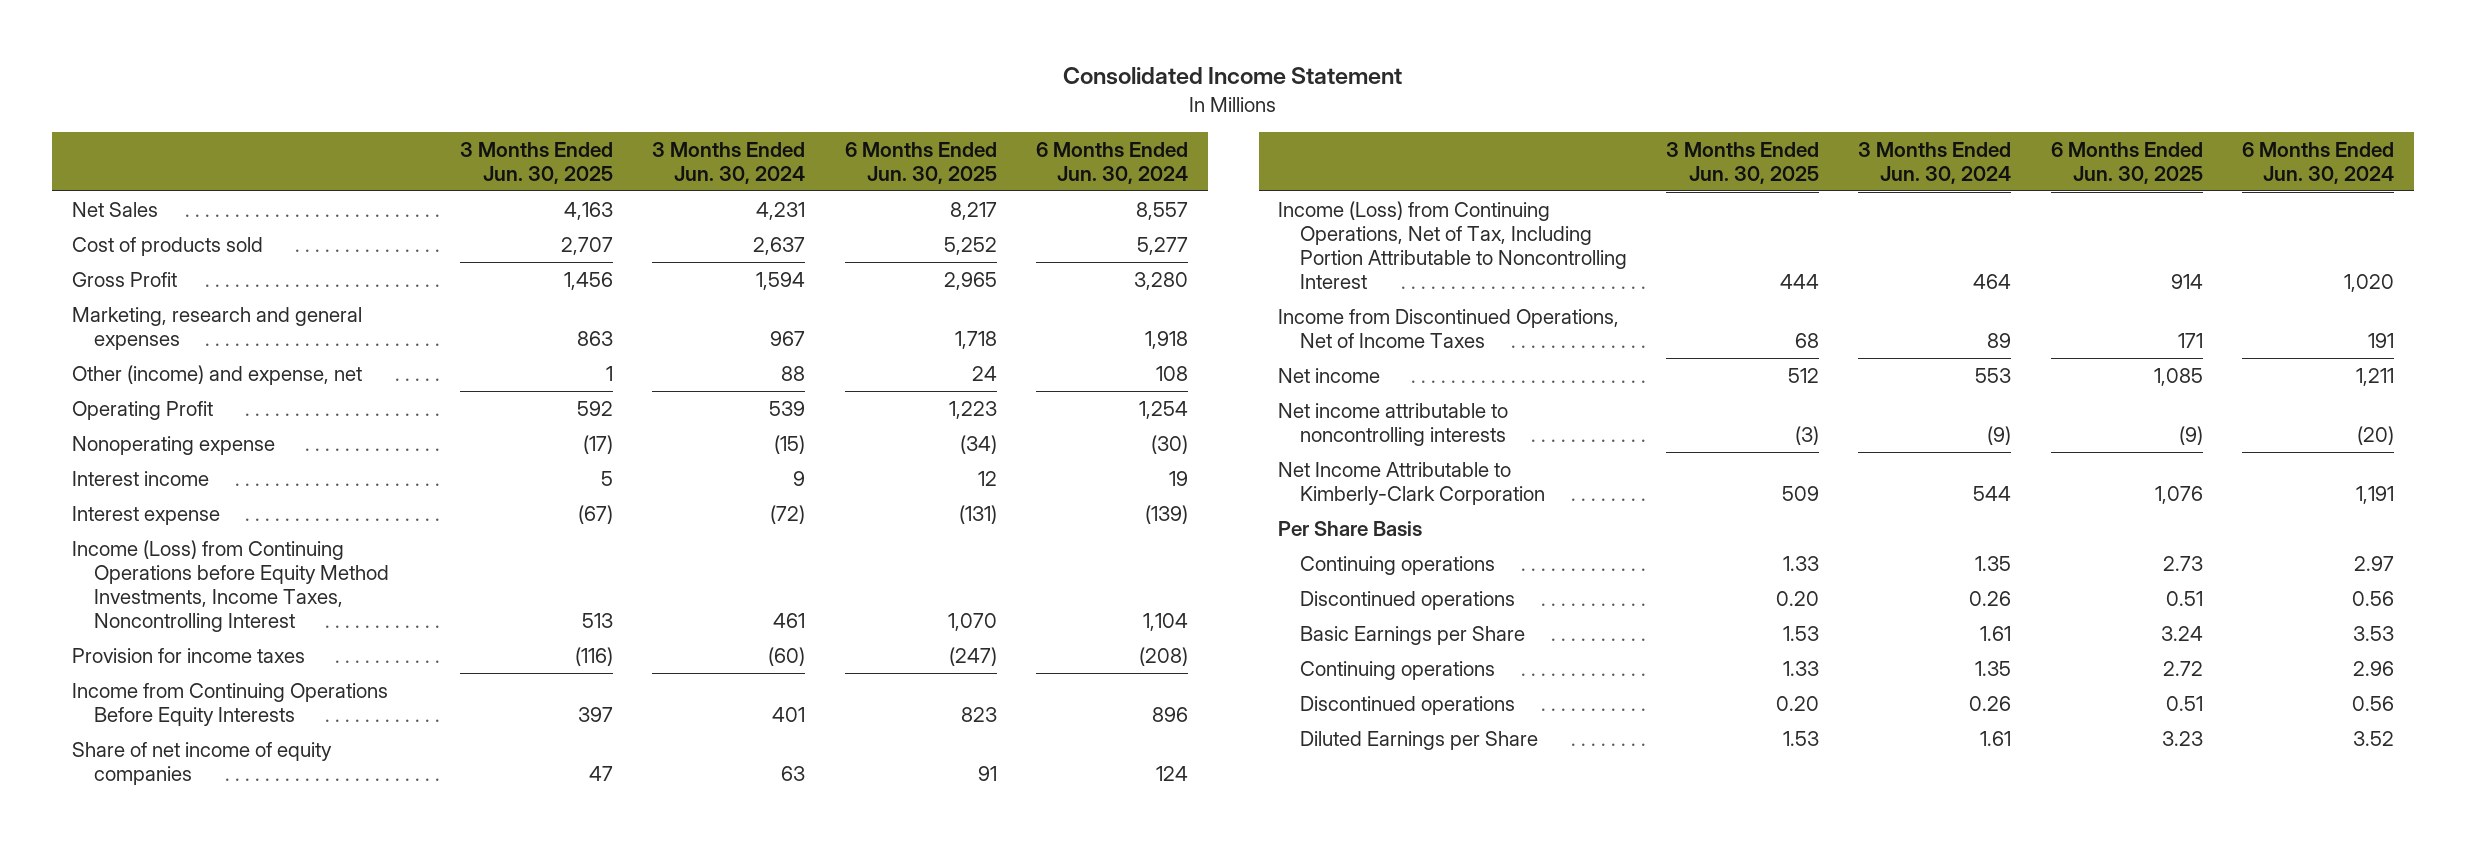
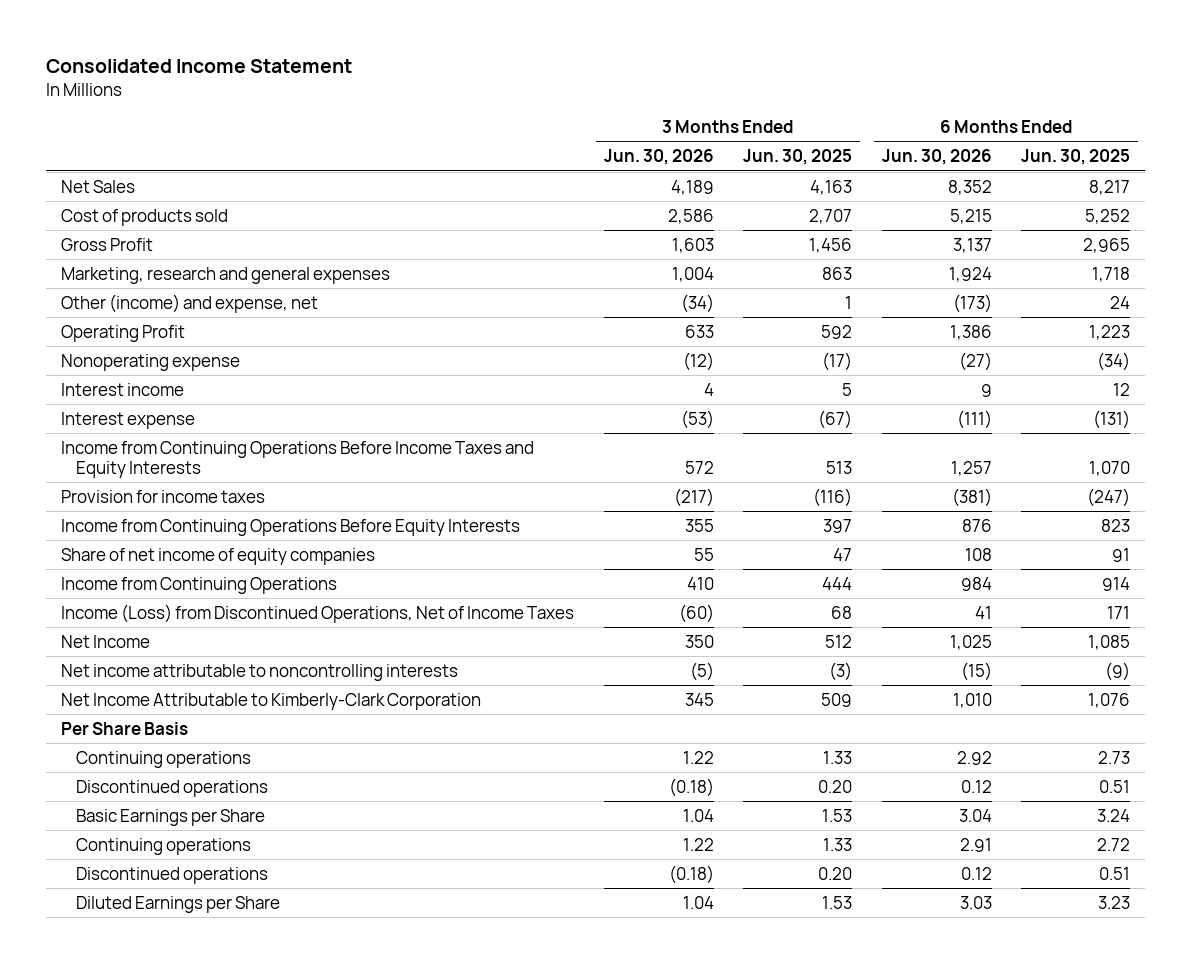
- | 3 Months Ended Jun. 30, 2025 | 3 Months Ended Jun. 30, 2024 | 6 Months Ended Jun. 30, 2025 | 6 Months Ended Jun. 30, 2024
+ | 3 Months Ended Jun. 30, 2026 | 3 Months Ended Jun. 30, 2025 | 6 Months Ended Jun. 30, 2026 | 6 Months Ended Jun. 30, 2025
- Income (Loss) from Continuing Operations before Equity Method Investments, Income Taxes, Noncontrolling Interest | 513 | 461 | 1,070 | 1,104
+ Income from Continuing Operations Before Income Taxes and Equity Interests | 572 | 513 | 1,257 | 1,070
- Income (Loss) from Continuing Operations, Net of Tax, Including Portion Attributable to Noncontrolling Interest | 444 | 464 | 914 | 1,020
- Income from Discontinued Operations, Net of Income Taxes | 68 | 89 | 171 | 191
- Net income | 512 | 553 | 1,085 | 1,211
+ Income from Continuing Operations | 410 | 444 | 984 | 914
+ Income (Loss) from Discontinued Operations, Net of Income Taxes | (60) | 68 | 41 | 171
+ Net Income | 350 | 512 | 1,025 | 1,085

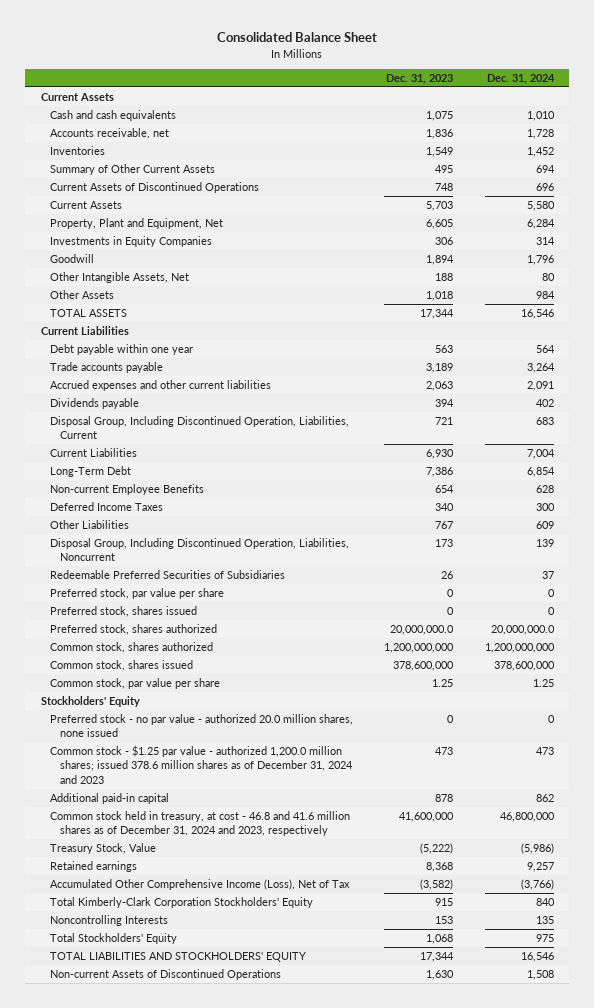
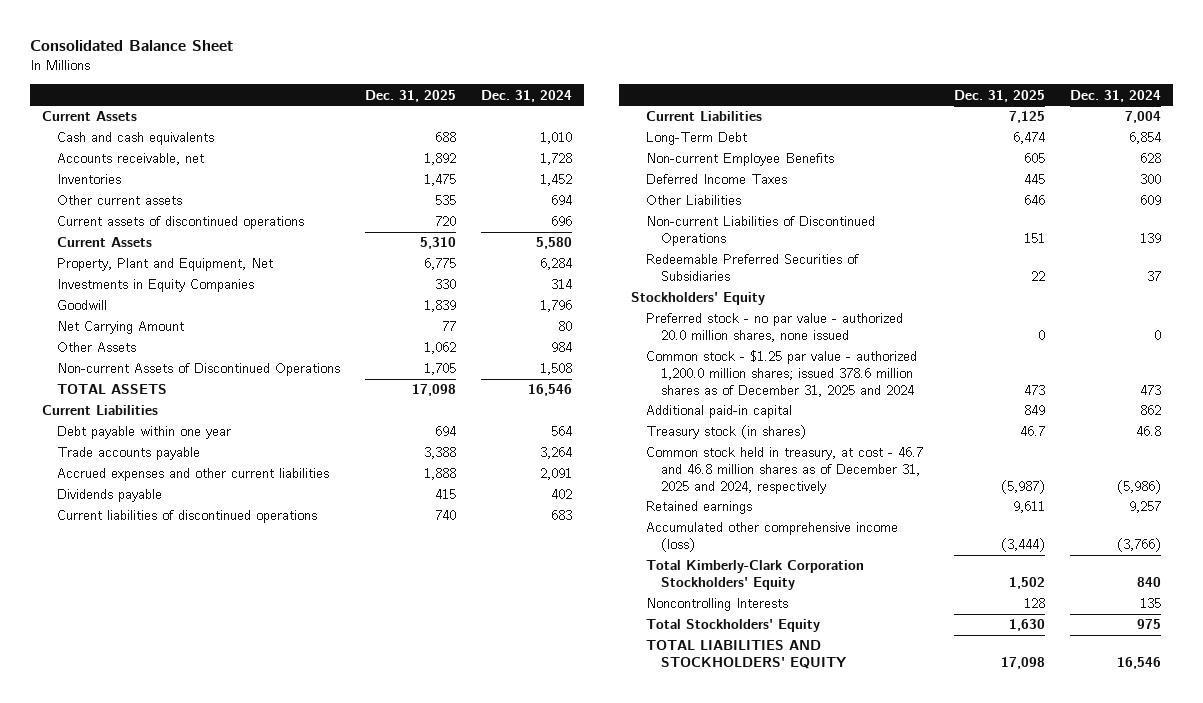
- | Dec. 31, 2023 | Dec. 31, 2024
+ | Dec. 31, 2025 | Dec. 31, 2024
- Summary of Other Current Assets | 495 | 694
- Current Assets of Discontinued Operations | 748 | 696
+ Other current assets | 535 | 694
+ Current assets of discontinued operations | 720 | 696
- Other Intangible Assets, Net | 188 | 80
+ Net Carrying Amount | 77 | 80
moved up: Non-current Assets of Discontinued Operations | 1,705 | 1,508
- Disposal Group, Including Discontinued Operation, Liabilities, Current | 721 | 683
+ Current liabilities of discontinued operations | 740 | 683
- Disposal Group, Including Discontinued Operation, Liabilities, Noncurrent | 173 | 139
+ Non-current Liabilities of Discontinued Operations | 151 | 139
- Preferred stock, par value per share | 0 | 0
- Preferred stock, shares issued | 0 | 0
- Preferred stock, shares authorized | 20,000,000.0 | 20,000,000.0
- Common stock, shares authorized | 1,200,000,000 | 1,200,000,000
- Common stock, shares issued | 378,600,000 | 378,600,000
- Common stock, par value per share | 1.25 | 1.25
- Common stock - $1.25 par value - authorized 1,200.0 million shares; issued 378.6 million shares as of December 31, 2024 and 2023 | 473 | 473
+ Common stock - $1.25 par value - authorized 1,200.0 million shares; issued 378.6 million shares as of December 31, 2025 and 2024 | 473 | 473
- Common stock held in treasury, at cost - 46.8 and 41.6 million shares as of December 31, 2024 and 2023, respectively | 41,600,000 | 46,800,000
- Treasury Stock, Value | (5,222) | (5,986)
+ Treasury stock (in shares) | 46.7 | 46.8
+ Common stock held in treasury, at cost - 46.7 and 46.8 million shares as of December 31, 2025 and 2024, respectively | (5,987) | (5,986)
- Accumulated Other Comprehensive Income (Loss), Net of Tax | (3,582) | (3,766)
+ Accumulated other comprehensive income (loss) | (3,444) | (3,766)

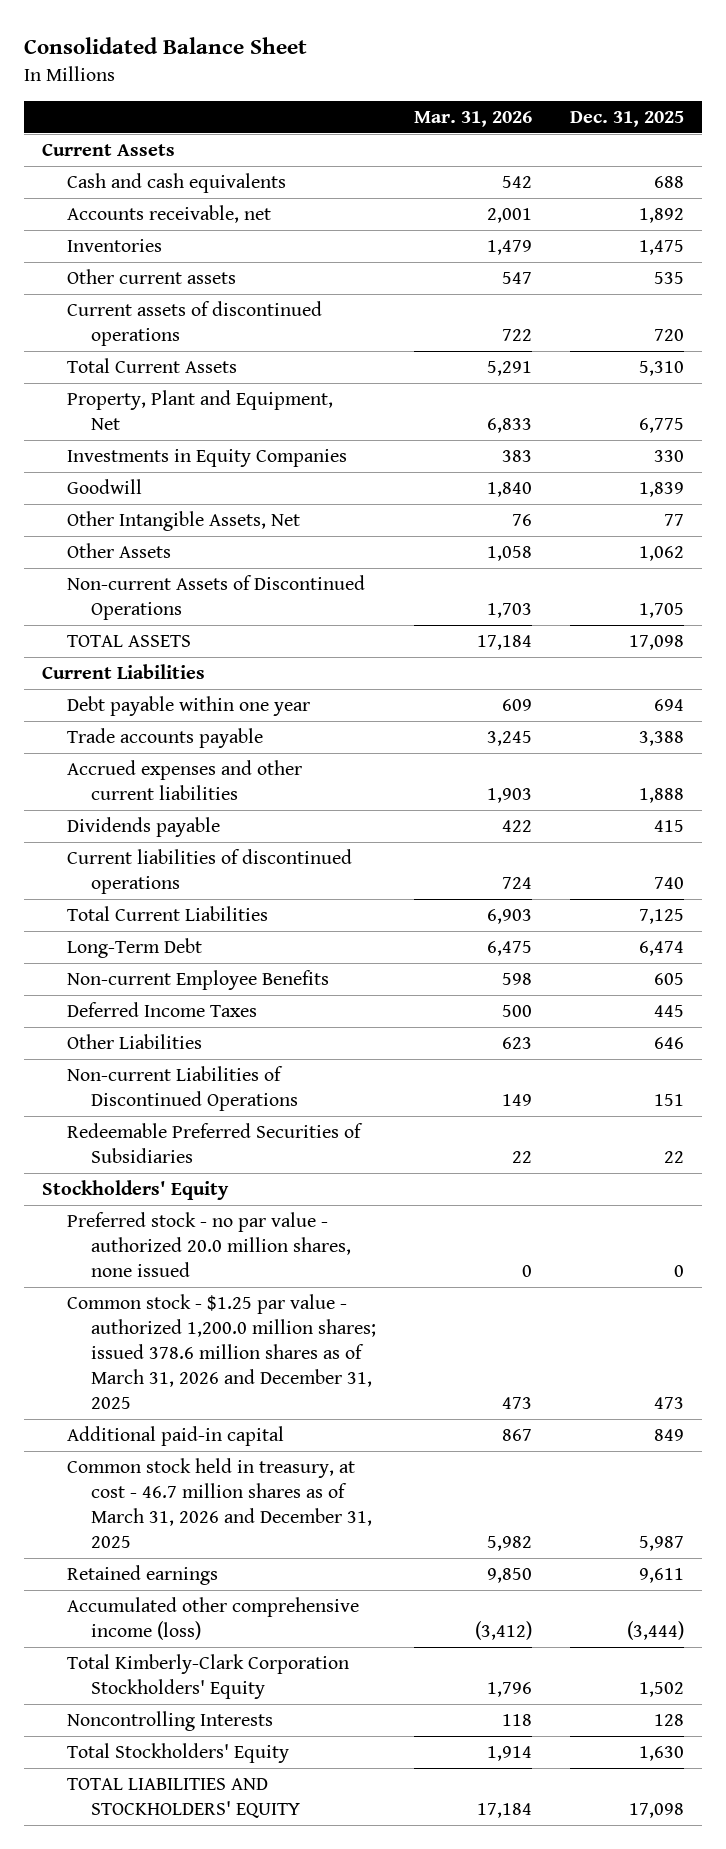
- | Dec. 31, 2025 | Dec. 31, 2024
+ | Mar. 31, 2026 | Dec. 31, 2025
- Current Assets | 5,310 | 5,580
+ Total Current Assets | 5,291 | 5,310
- Net Carrying Amount | 77 | 80
+ Other Intangible Assets, Net | 76 | 77
- Current Liabilities | 7,125 | 7,004
+ Total Current Liabilities | 6,903 | 7,125
- Common stock - $1.25 par value - authorized 1,200.0 million shares; issued 378.6 million shares as of December 31, 2025 and 2024 | 473 | 473
+ Common stock - $1.25 par value - authorized 1,200.0 million shares; issued 378.6 million shares as of March 31, 2026 and December 31, 2025 | 473 | 473
- Treasury stock (in shares) | 46.7 | 46.8
- Common stock held in treasury, at cost - 46.7 and 46.8 million shares as of December 31, 2025 and 2024, respectively | (5,987) | (5,986)
+ Common stock held in treasury, at cost - 46.7 million shares as of March 31, 2026 and December 31, 2025 | 5,982 | 5,987

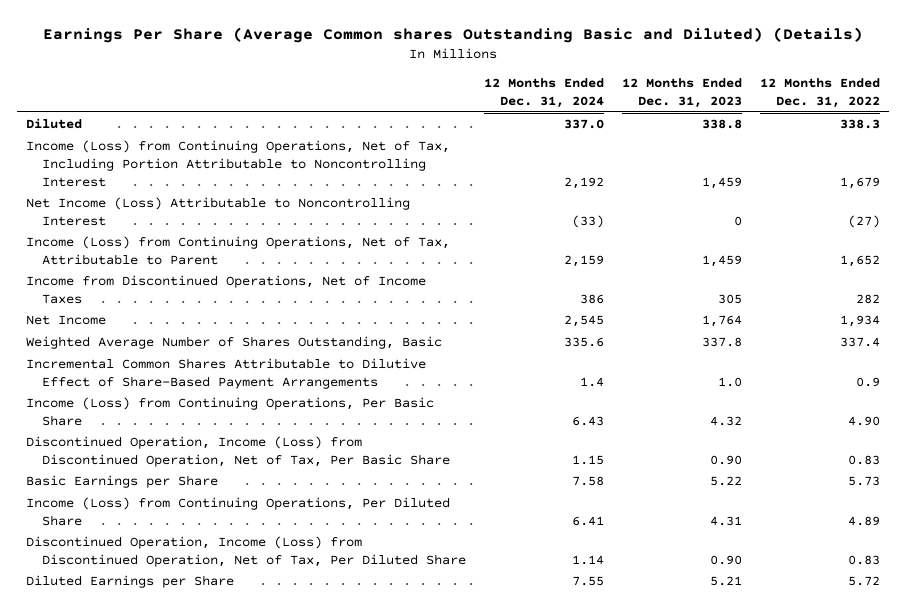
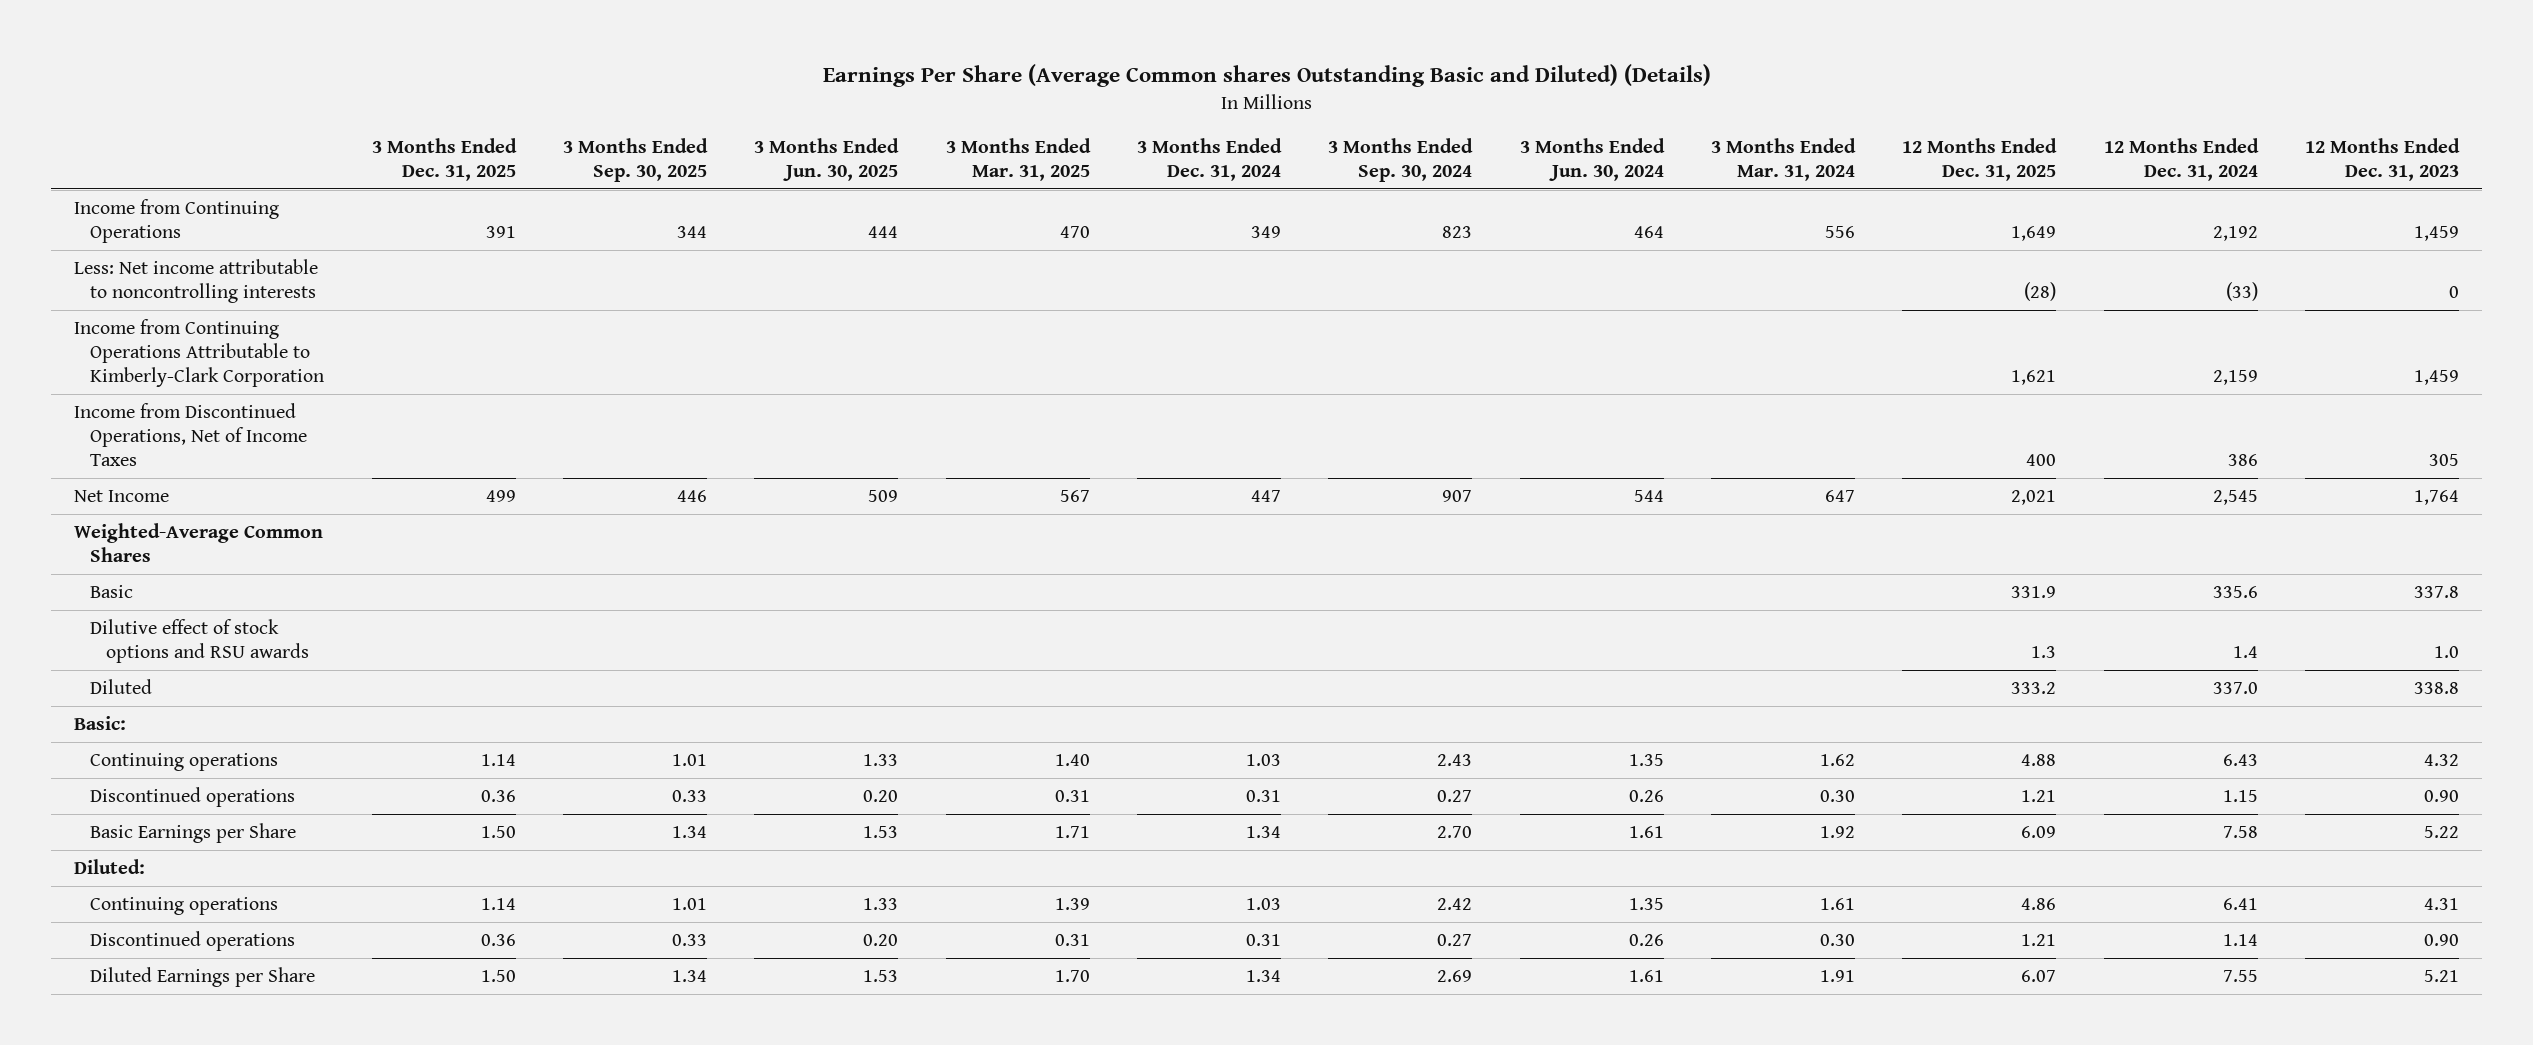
- | 12 Months Ended Dec. 31, 2024 | 12 Months Ended Dec. 31, 2023 | 12 Months Ended Dec. 31, 2022
+ | 3 Months Ended Dec. 31, 2025 | 3 Months Ended Sep. 30, 2025 | 3 Months Ended Jun. 30, 2025 | 3 Months Ended Mar. 31, 2025 | 3 Months Ended Dec. 31, 2024 | 3 Months Ended Sep. 30, 2024 | 3 Months Ended Jun. 30, 2024 | 3 Months Ended Mar. 31, 2024 | 12 Months Ended Dec. 31, 2025 | 12 Months Ended Dec. 31, 2024 | 12 Months Ended Dec. 31, 2023
- Income (Loss) from Continuing Operations, Net of Tax, Including Portion Attributable to Noncontrolling Interest | 2,192 | 1,459 | 1,679
- Net Income (Loss) Attributable to Noncontrolling Interest | (33) | 0 | (27)
- Income (Loss) from Continuing Operations, Net of Tax, Attributable to Parent | 2,159 | 1,459 | 1,652
+ Income from Continuing Operations | 391 | 344 | 444 | 470 | 349 | 823 | 464 | 556 | 1,649 | 2,192 | 1,459
+ Less: Net income attributable to noncontrolling interests | | | | | | | | | (28) | (33) | 0
+ Income from Continuing Operations Attributable to Kimberly-Clark Corporation | | | | | | | | | 1,621 | 2,159 | 1,459
- Weighted Average Number of Shares Outstanding, Basic | 335.6 | 337.8 | 337.4
- Incremental Common Shares Attributable to Dilutive Effect of Share-Based Payment Arrangements | 1.4 | 1.0 | 0.9
- Income (Loss) from Continuing Operations, Per Basic Share | 6.43 | 4.32 | 4.90
- Discontinued Operation, Income (Loss) from Discontinued Operation, Net of Tax, Per Basic Share | 1.15 | 0.90 | 0.83
+ Weighted-Average Common Shares
+ Basic | | | | | | | | | 331.9 | 335.6 | 337.8
+ Dilutive effect of stock options and RSU awards | | | | | | | | | 1.3 | 1.4 | 1.0
moved down: Diluted | | | | | | | | | 333.2 | 337.0 | 338.8
+ Basic:
+ Continuing operations | 1.14 | 1.01 | 1.33 | 1.40 | 1.03 | 2.43 | 1.35 | 1.62 | 4.88 | 6.43 | 4.32
+ Discontinued operations | 0.36 | 0.33 | 0.20 | 0.31 | 0.31 | 0.27 | 0.26 | 0.30 | 1.21 | 1.15 | 0.90
- Income (Loss) from Continuing Operations, Per Diluted Share | 6.41 | 4.31 | 4.89
- Discontinued Operation, Income (Loss) from Discontinued Operation, Net of Tax, Per Diluted Share | 1.14 | 0.90 | 0.83
+ Diluted:
+ Continuing operations | 1.14 | 1.01 | 1.33 | 1.39 | 1.03 | 2.42 | 1.35 | 1.61 | 4.86 | 6.41 | 4.31
+ Discontinued operations | 0.36 | 0.33 | 0.20 | 0.31 | 0.31 | 0.27 | 0.26 | 0.30 | 1.21 | 1.14 | 0.90

